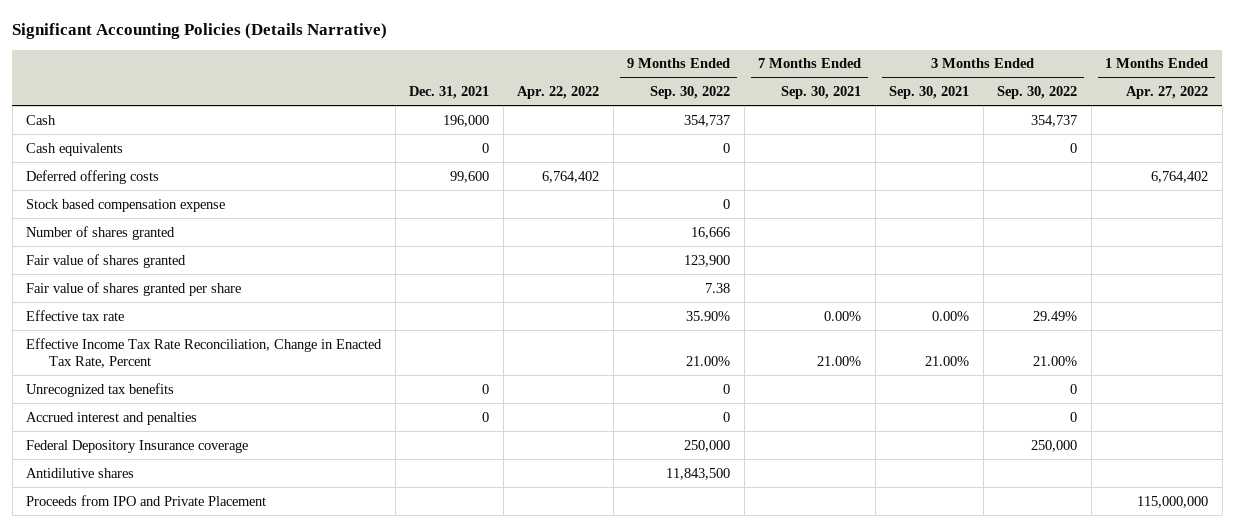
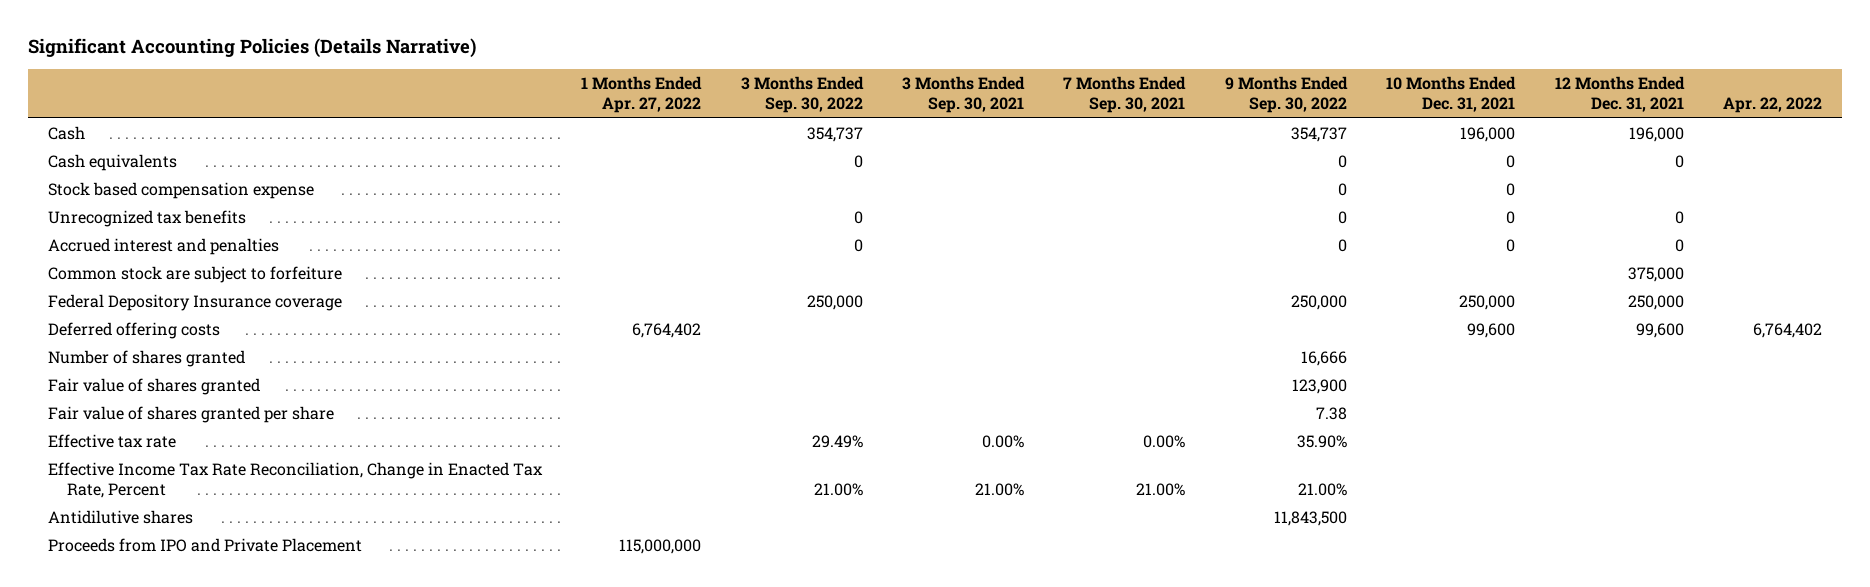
- | Dec. 31, 2021 | Apr. 22, 2022 | 9 Months Ended Sep. 30, 2022 | 7 Months Ended Sep. 30, 2021 | 3 Months Ended Sep. 30, 2021 | 3 Months Ended Sep. 30, 2022 | 1 Months Ended Apr. 27, 2022
+ | 1 Months Ended Apr. 27, 2022 | 3 Months Ended Sep. 30, 2022 | 3 Months Ended Sep. 30, 2021 | 7 Months Ended Sep. 30, 2021 | 9 Months Ended Sep. 30, 2022 | 10 Months Ended Dec. 31, 2021 | 12 Months Ended Dec. 31, 2021 | Apr. 22, 2022
moved up: Unrecognized tax benefits | | 0 | | | 0 | 0 | 0 |
moved up: Accrued interest and penalties | | 0 | | | 0 | 0 | 0 |
+ Common stock are subject to forfeiture | | | | | | | 375,000 |
moved up: Federal Depository Insurance coverage | | 250,000 | | | 250,000 | 250,000 | 250,000 |
moved down: Deferred offering costs | 6,764,402 | | | | | 99,600 | 99,600 | 6,764,402

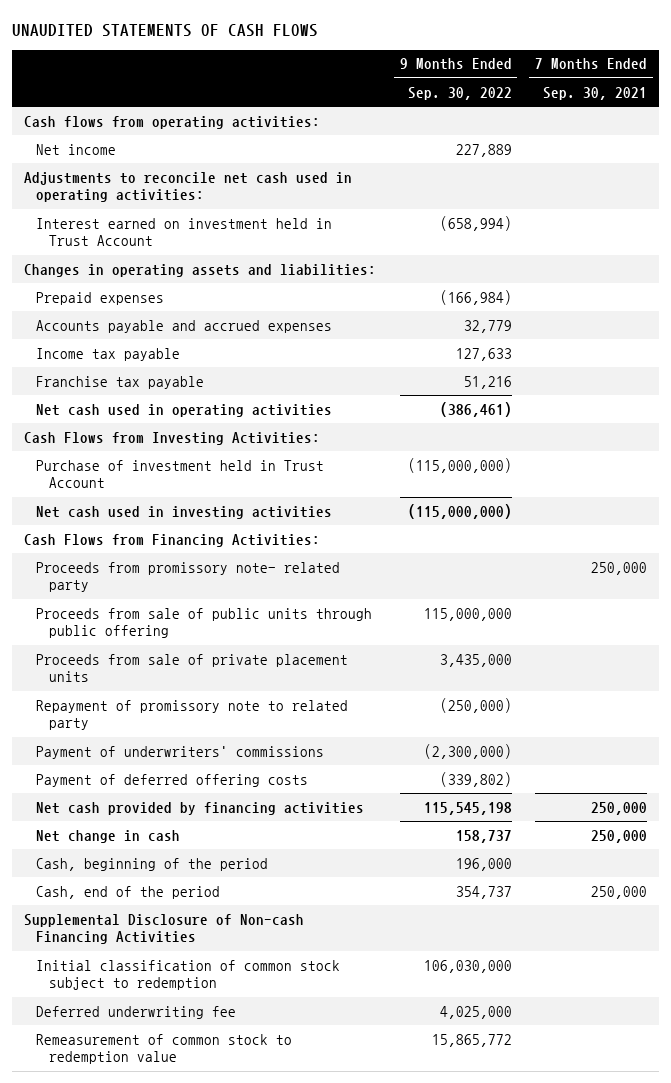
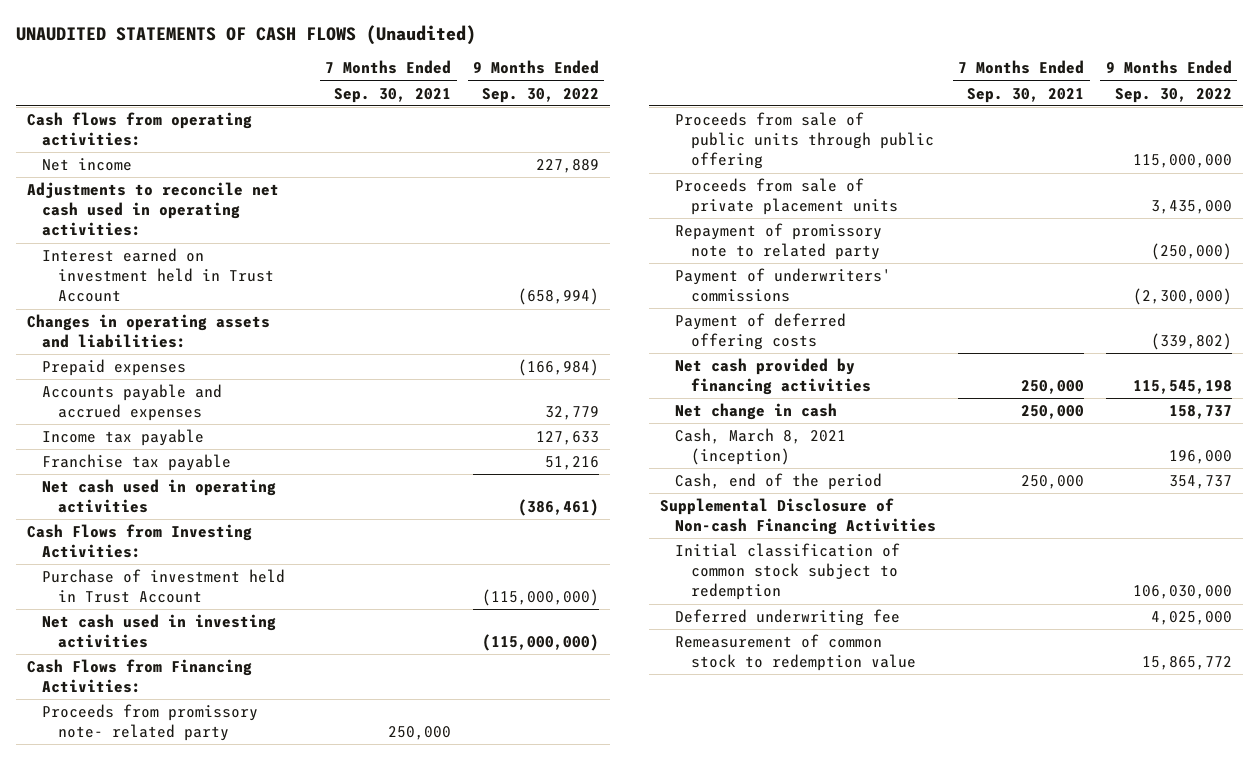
- UNAUDITED STATEMENTS OF CASH FLOWS
+ UNAUDITED STATEMENTS OF CASH FLOWS (Unaudited)
- | 9 Months Ended Sep. 30, 2022 | 7 Months Ended Sep. 30, 2021
+ | 7 Months Ended Sep. 30, 2021 | 9 Months Ended Sep. 30, 2022
- Cash, beginning of the period | 196,000 |
+ Cash, March 8, 2021 (inception) | | 196,000

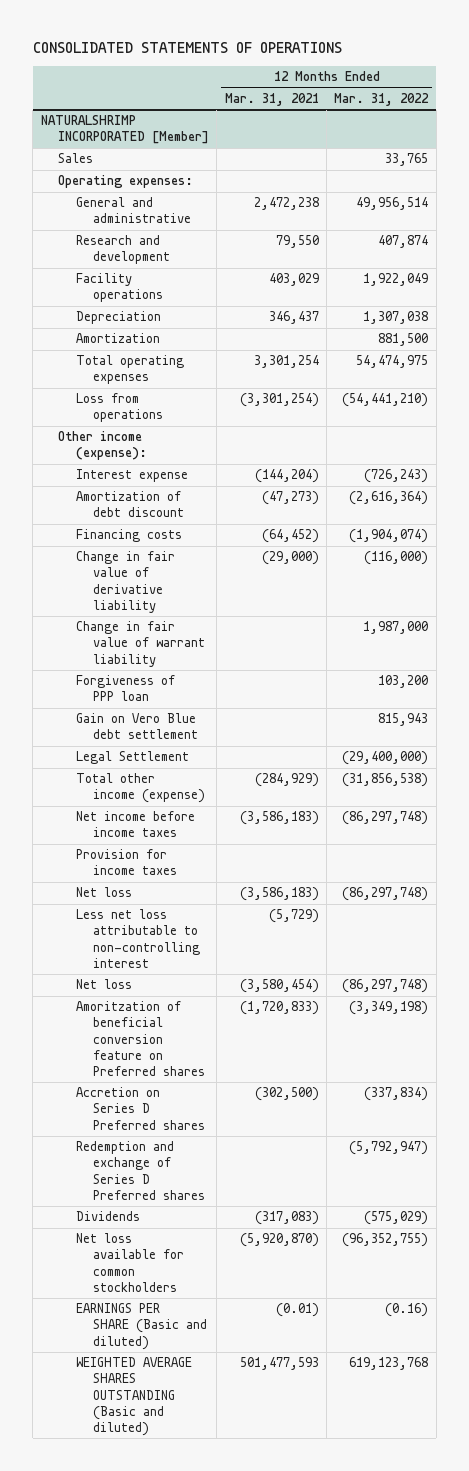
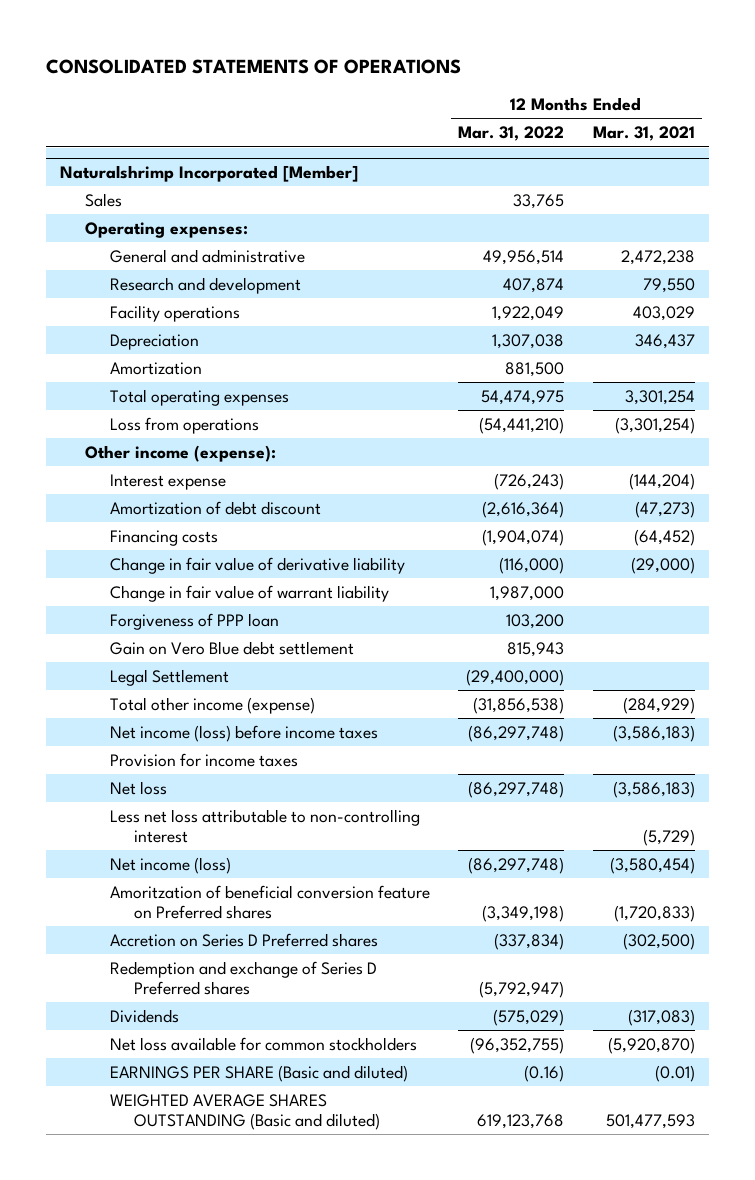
- | 12 Months Ended Mar. 31, 2021 | 12 Months Ended Mar. 31, 2022
+ | 12 Months Ended Mar. 31, 2022 | 12 Months Ended Mar. 31, 2021
- NATURALSHRIMP INCORPORATED [Member]
+ Naturalshrimp Incorporated [Member]
- Net income before income taxes | (3,586,183) | (86,297,748)
+ Net income (loss) before income taxes | (86,297,748) | (3,586,183)
- Net loss | (3,580,454) | (86,297,748)
+ Net income (loss) | (86,297,748) | (3,580,454)

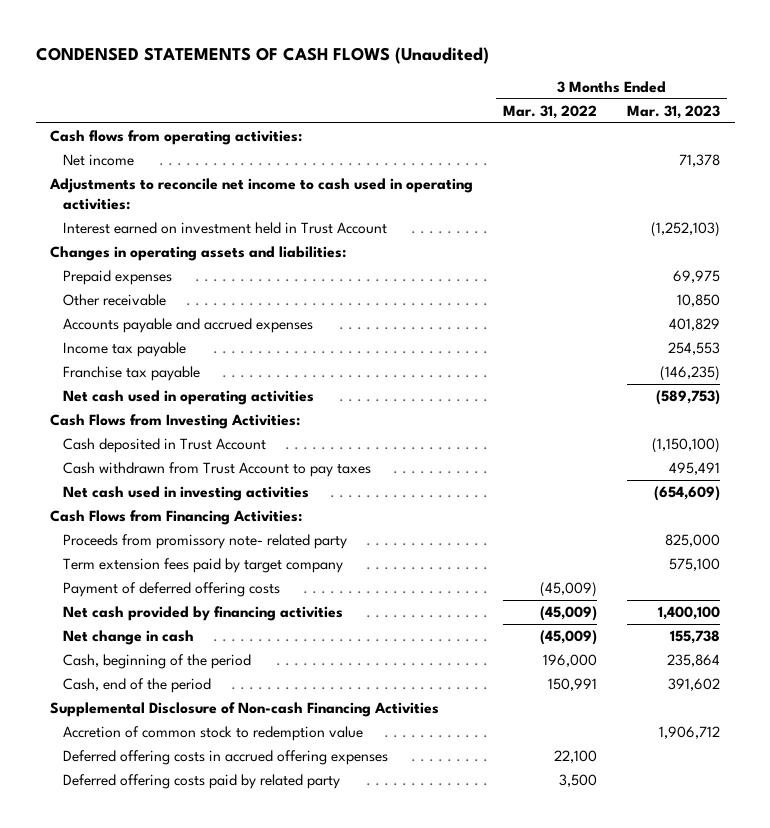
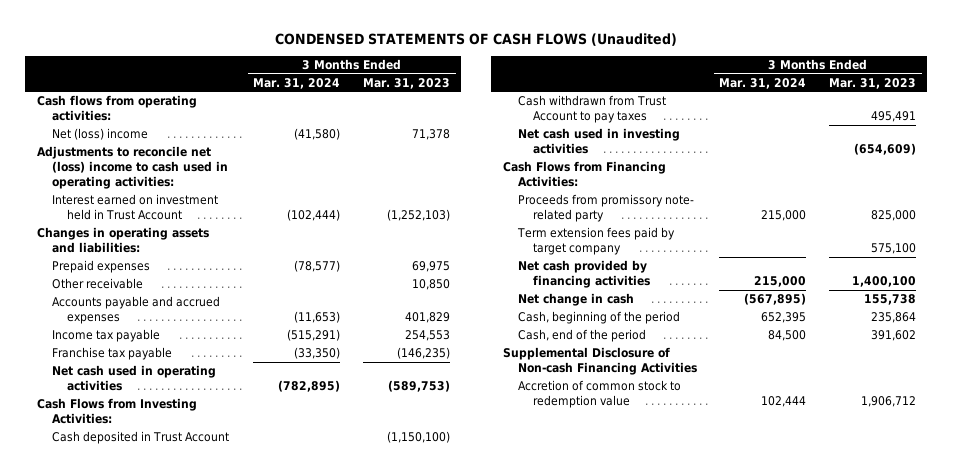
- | 3 Months Ended Mar. 31, 2022 | 3 Months Ended Mar. 31, 2023
+ | 3 Months Ended Mar. 31, 2024 | 3 Months Ended Mar. 31, 2023
- Net income | | 71,378
- Adjustments to reconcile net income to cash used in operating activities:
+ Net (loss) income | (41,580) | 71,378
+ Adjustments to reconcile net (loss) income to cash used in operating activities:
- Payment of deferred offering costs | (45,009) |
- Deferred offering costs in accrued offering expenses | 22,100 |
- Deferred offering costs paid by related party | 3,500 |

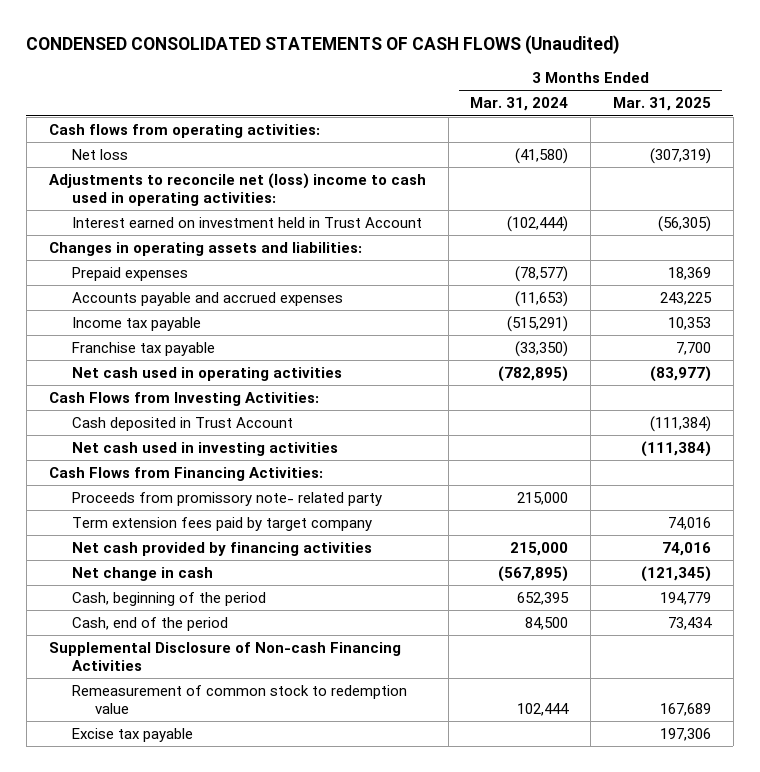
- CONDENSED STATEMENTS OF CASH FLOWS (Unaudited)
+ CONDENSED CONSOLIDATED STATEMENTS OF CASH FLOWS (Unaudited)
- | 3 Months Ended Mar. 31, 2024 | 3 Months Ended Mar. 31, 2023
+ | 3 Months Ended Mar. 31, 2024 | 3 Months Ended Mar. 31, 2025
- Net (loss) income | (41,580) | 71,378
+ Net loss | (41,580) | (307,319)
- Other receivable | | 10,850
- Cash withdrawn from Trust Account to pay taxes | | 495,491
- Accretion of common stock to redemption value | 102,444 | 1,906,712
+ Remeasurement of common stock to redemption value | 102,444 | 167,689
+ Excise tax payable | | 197,306

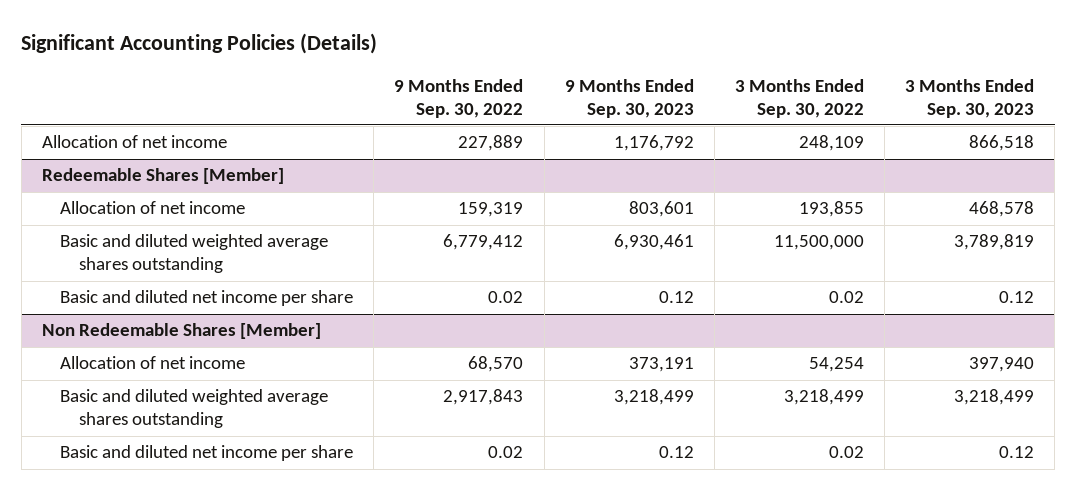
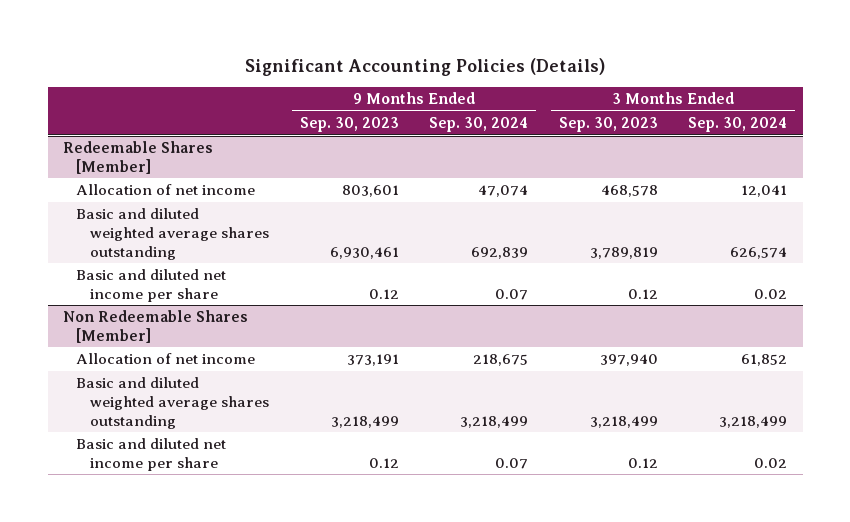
- | 9 Months Ended Sep. 30, 2022 | 9 Months Ended Sep. 30, 2023 | 3 Months Ended Sep. 30, 2022 | 3 Months Ended Sep. 30, 2023
+ | 9 Months Ended Sep. 30, 2023 | 9 Months Ended Sep. 30, 2024 | 3 Months Ended Sep. 30, 2023 | 3 Months Ended Sep. 30, 2024
- Allocation of net income | 227,889 | 1,176,792 | 248,109 | 866,518

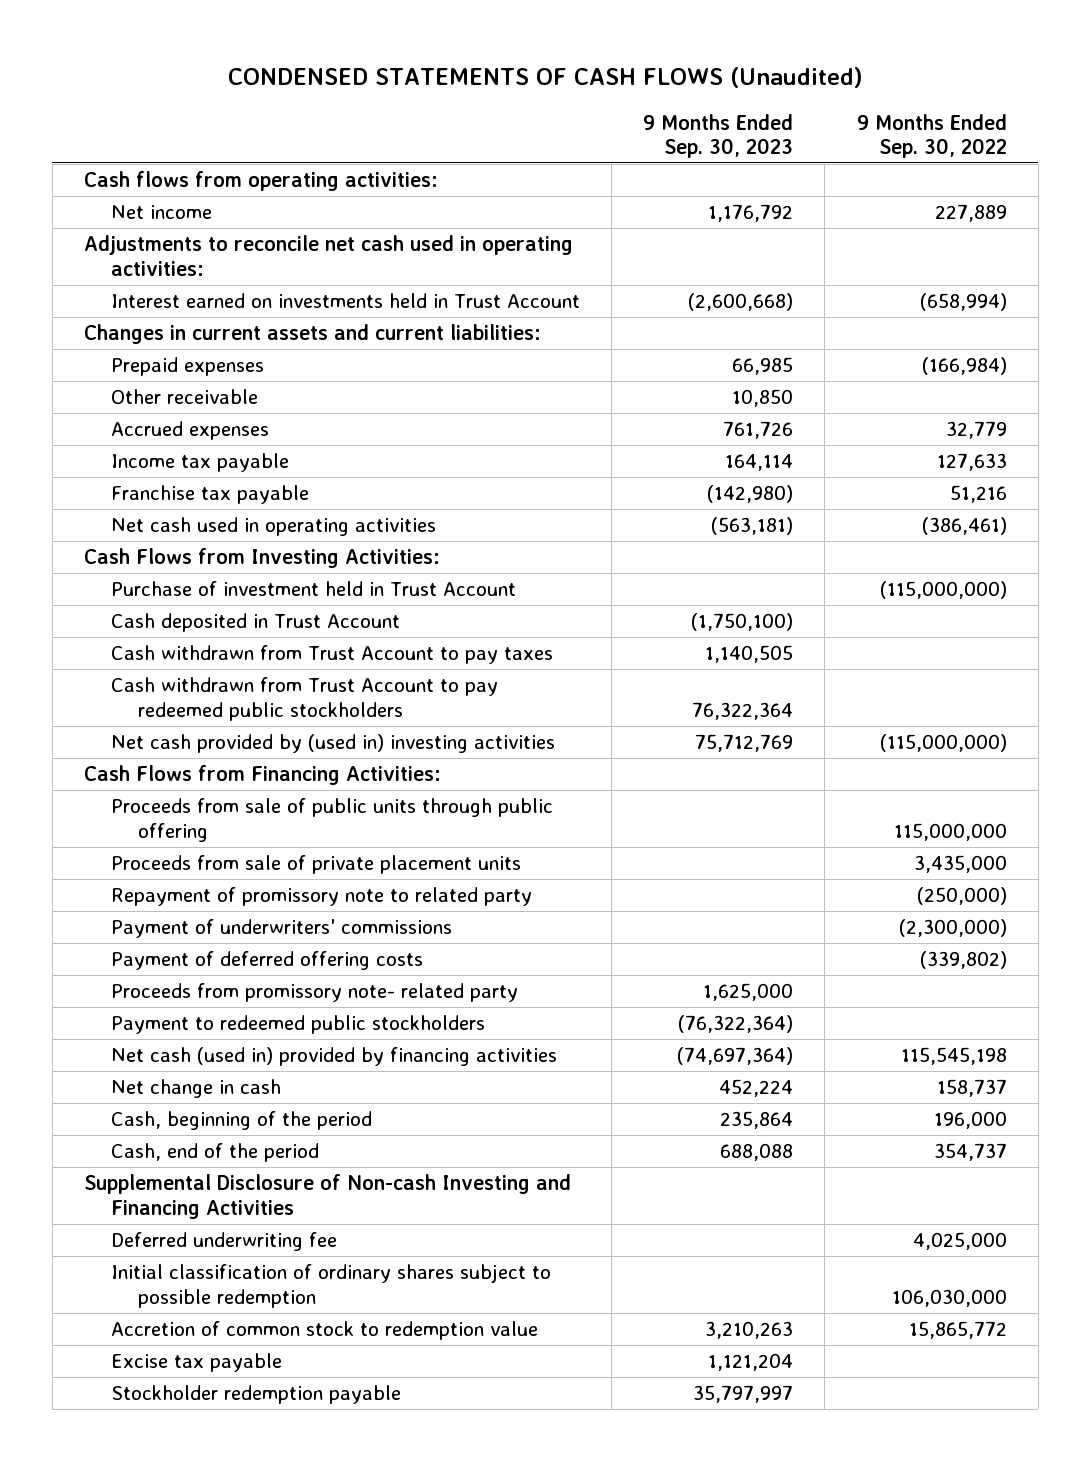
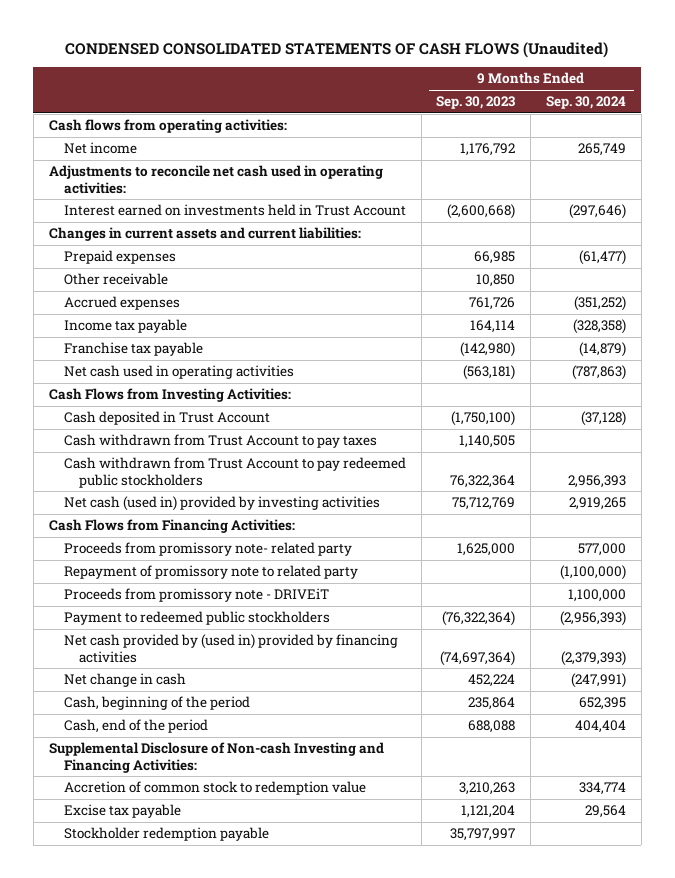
- CONDENSED STATEMENTS OF CASH FLOWS (Unaudited)
+ CONDENSED CONSOLIDATED STATEMENTS OF CASH FLOWS (Unaudited)
- | 9 Months Ended Sep. 30, 2023 | 9 Months Ended Sep. 30, 2022
+ | 9 Months Ended Sep. 30, 2023 | 9 Months Ended Sep. 30, 2024
- Purchase of investment held in Trust Account | | (115,000,000)
- Net cash provided by (used in) investing activities | 75,712,769 | (115,000,000)
+ Net cash (used in) provided by investing activities | 75,712,769 | 2,919,265
- Proceeds from sale of public units through public offering | | 115,000,000
- Proceeds from sale of private placement units | | 3,435,000
- Payment of underwriters' commissions | | (2,300,000)
- Payment of deferred offering costs | | (339,802)
moved down: Repayment of promissory note to related party | | (1,100,000)
+ Proceeds from promissory note - DRIVEiT | | 1,100,000
- Net cash (used in) provided by financing activities | (74,697,364) | 115,545,198
+ Net cash provided by (used in) provided by financing activities | (74,697,364) | (2,379,393)
- Supplemental Disclosure of Non-cash Investing and Financing Activities
- Deferred underwriting fee | | 4,025,000
- Initial classification of ordinary shares subject to possible redemption | | 106,030,000
+ Supplemental Disclosure of Non-cash Investing and Financing Activities:

